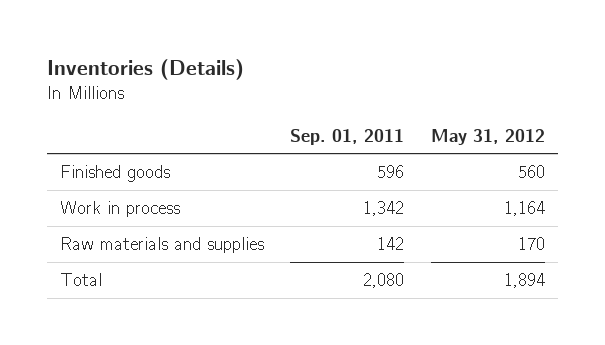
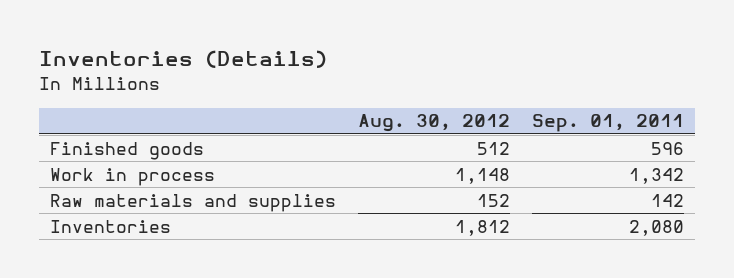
- | Sep. 01, 2011 | May 31, 2012
+ | Aug. 30, 2012 | Sep. 01, 2011
- Total | 2,080 | 1,894
+ Inventories | 1,812 | 2,080

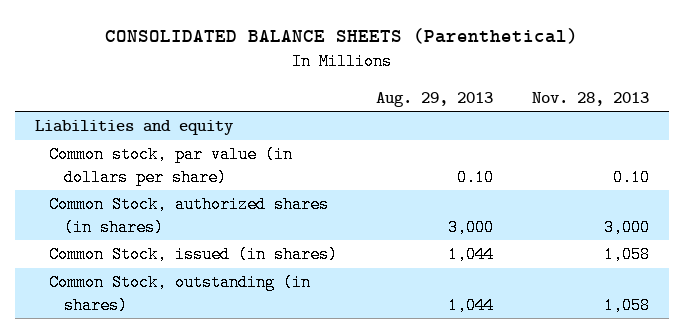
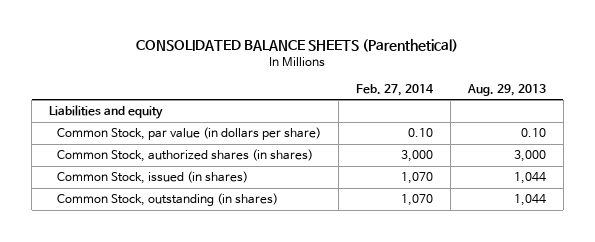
- | Aug. 29, 2013 | Nov. 28, 2013
+ | Feb. 27, 2014 | Aug. 29, 2013
- Common stock, par value (in dollars per share) | 0.10 | 0.10
+ Common Stock, par value (in dollars per share) | 0.10 | 0.10

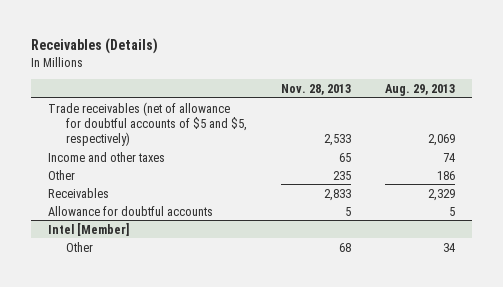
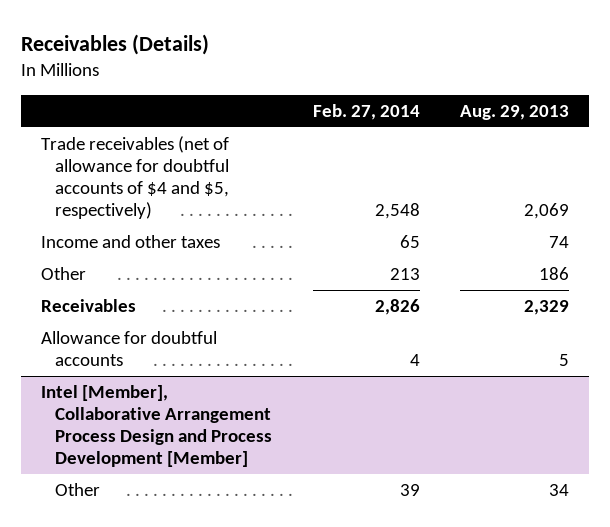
- | Nov. 28, 2013 | Aug. 29, 2013
+ | Feb. 27, 2014 | Aug. 29, 2013
- Trade receivables (net of allowance for doubtful accounts of $5 and $5, respectively) | 2,533 | 2,069
+ Trade receivables (net of allowance for doubtful accounts of $4 and $5, respectively) | 2,548 | 2,069
- Intel [Member]
+ Intel [Member], Collaborative Arrangement Process Design and Process Development [Member]

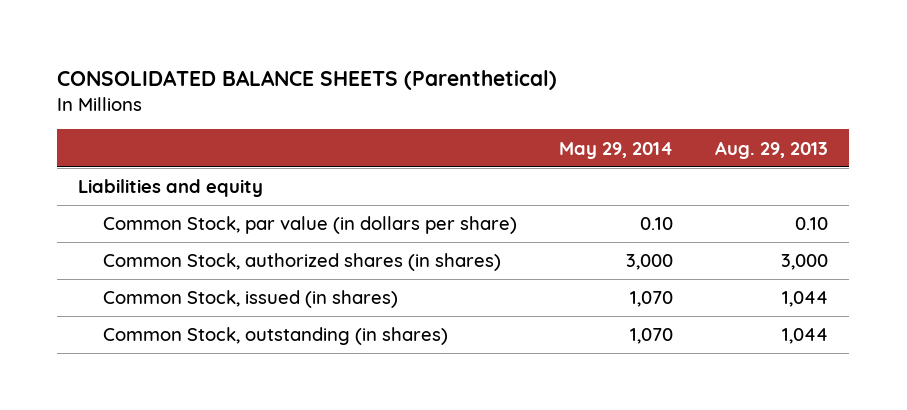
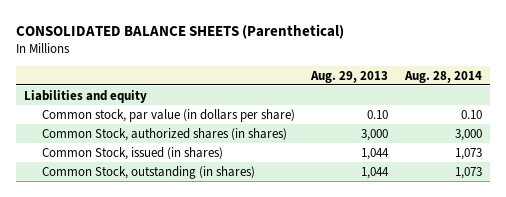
- | May 29, 2014 | Aug. 29, 2013
+ | Aug. 29, 2013 | Aug. 28, 2014
- Common Stock, par value (in dollars per share) | 0.10 | 0.10
+ Common stock, par value (in dollars per share) | 0.10 | 0.10

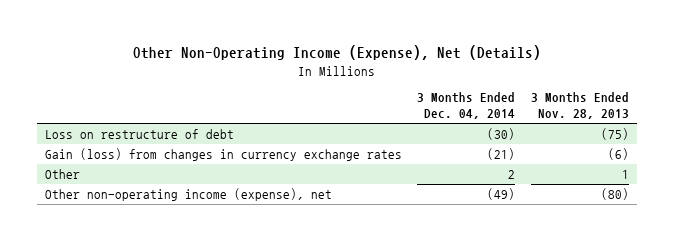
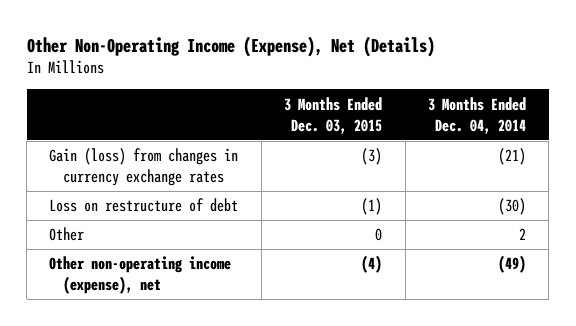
- | 3 Months Ended Dec. 04, 2014 | 3 Months Ended Nov. 28, 2013
+ | 3 Months Ended Dec. 03, 2015 | 3 Months Ended Dec. 04, 2014
moved down: Loss on restructure of debt | (1) | (30)

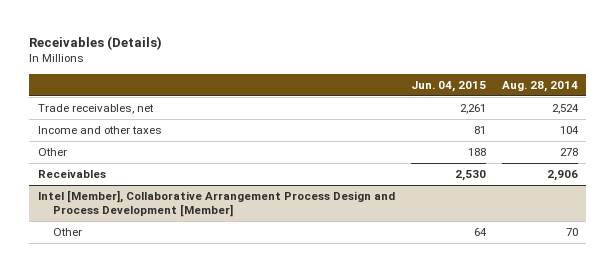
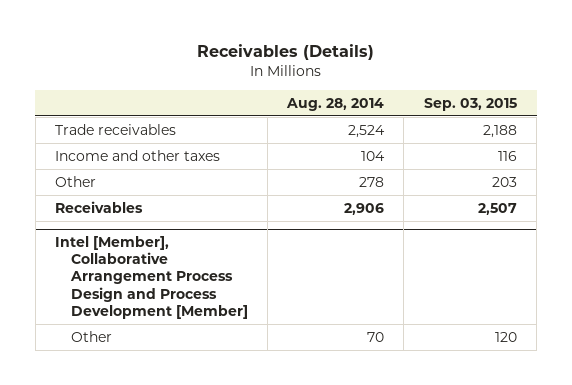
- | Jun. 04, 2015 | Aug. 28, 2014
+ | Aug. 28, 2014 | Sep. 03, 2015
- Trade receivables, net | 2,261 | 2,524
+ Trade receivables | 2,524 | 2,188

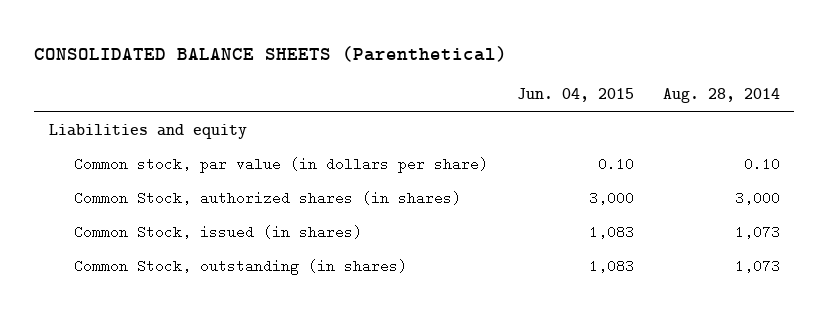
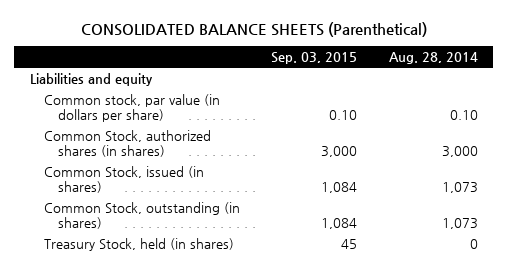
- | Jun. 04, 2015 | Aug. 28, 2014
+ | Sep. 03, 2015 | Aug. 28, 2014
+ Treasury Stock, held (in shares) | 45 | 0

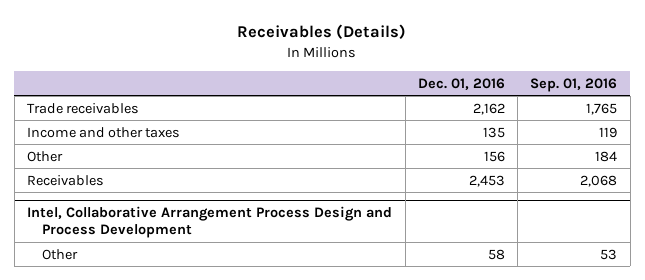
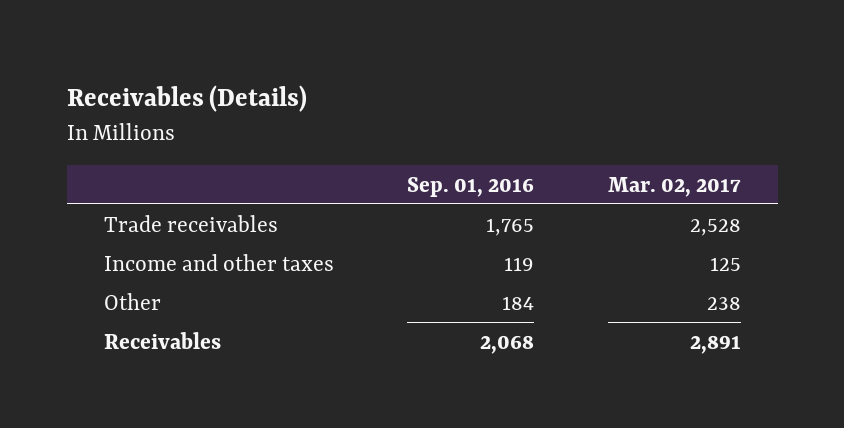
- | Dec. 01, 2016 | Sep. 01, 2016
+ | Sep. 01, 2016 | Mar. 02, 2017
- Intel, Collaborative Arrangement Process Design and Process Development
- Other | 58 | 53

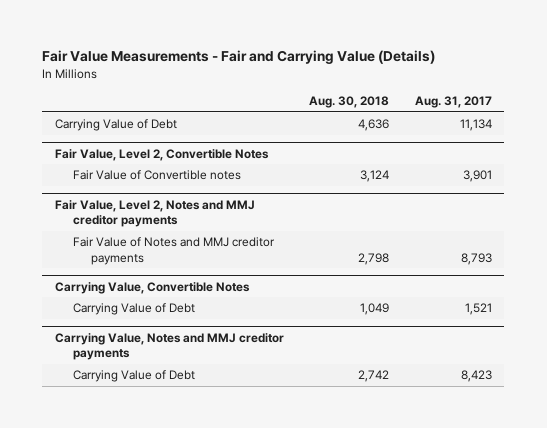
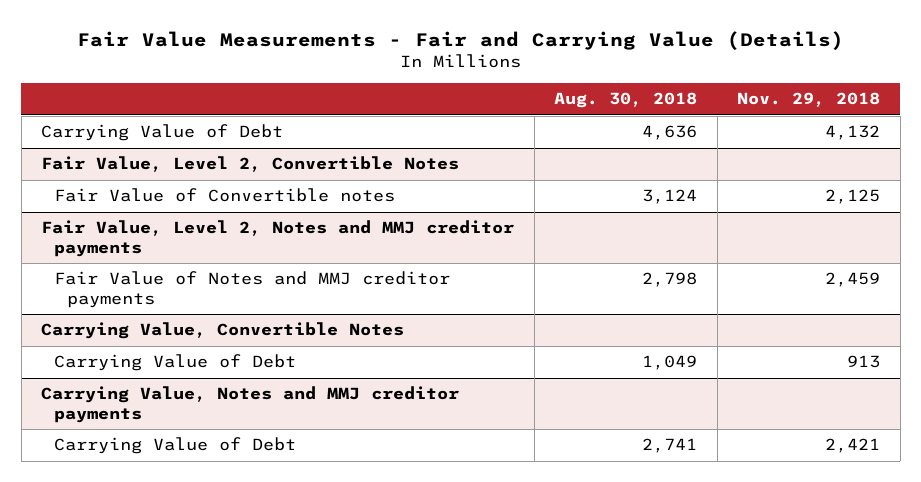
- | Aug. 30, 2018 | Aug. 31, 2017
+ | Aug. 30, 2018 | Nov. 29, 2018
@ Carrying Value, Notes and MMJ creditor payments
- Carrying Value of Debt | 2,742 | 8,423
+ Carrying Value of Debt | 2,741 | 2,421

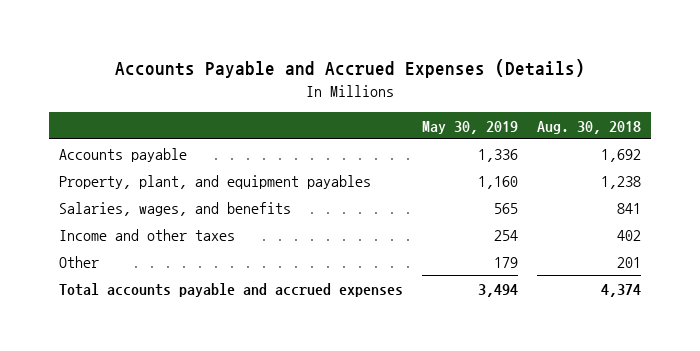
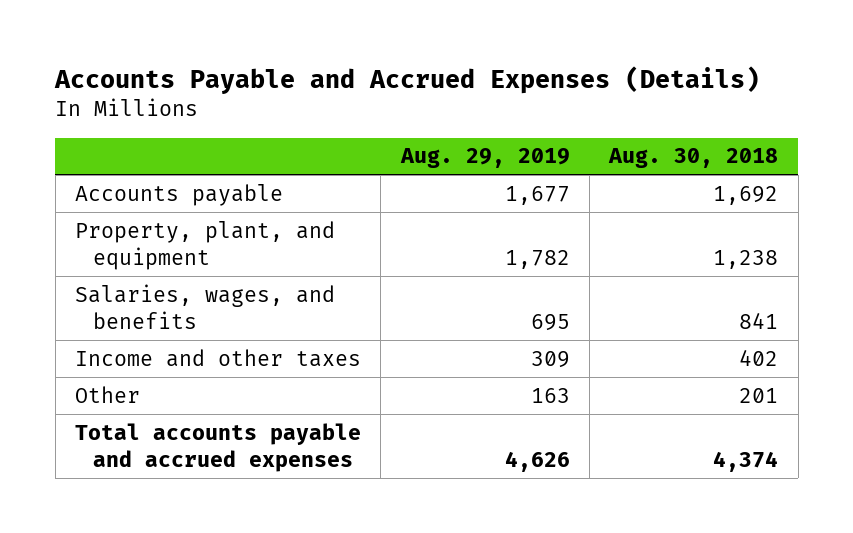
- | May 30, 2019 | Aug. 30, 2018
+ | Aug. 29, 2019 | Aug. 30, 2018
- Property, plant, and equipment payables | 1,160 | 1,238
+ Property, plant, and equipment | 1,782 | 1,238

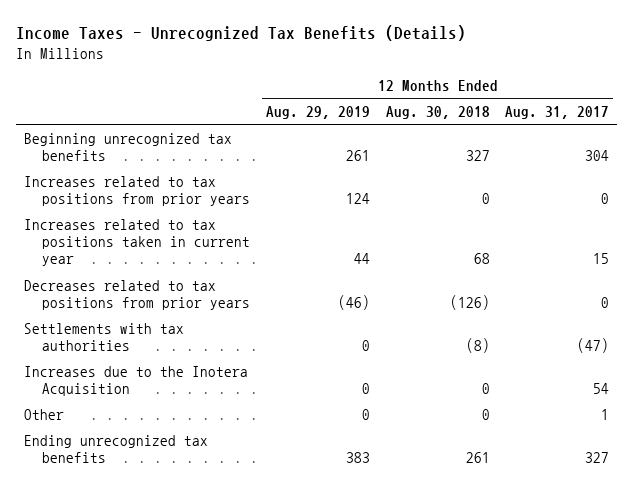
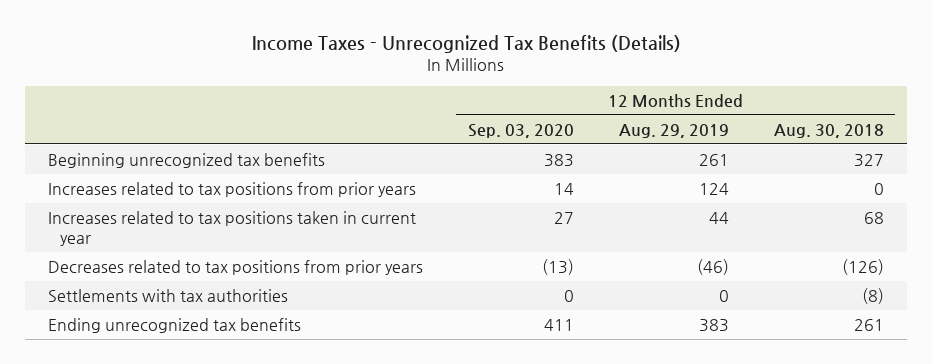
- | 12 Months Ended Aug. 29, 2019 | 12 Months Ended Aug. 30, 2018 | 12 Months Ended Aug. 31, 2017
+ | 12 Months Ended Sep. 03, 2020 | 12 Months Ended Aug. 29, 2019 | 12 Months Ended Aug. 30, 2018
- Increases due to the Inotera Acquisition | 0 | 0 | 54
- Other | 0 | 0 | 1

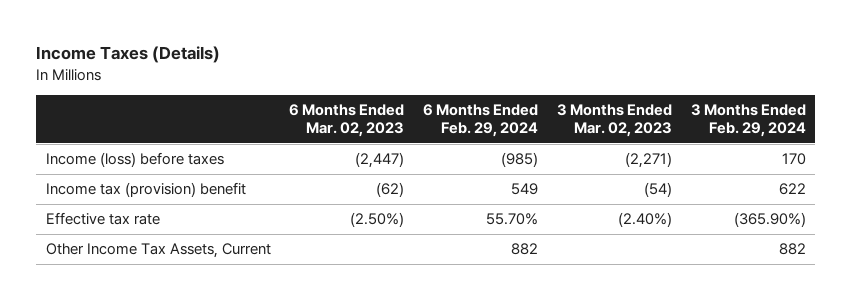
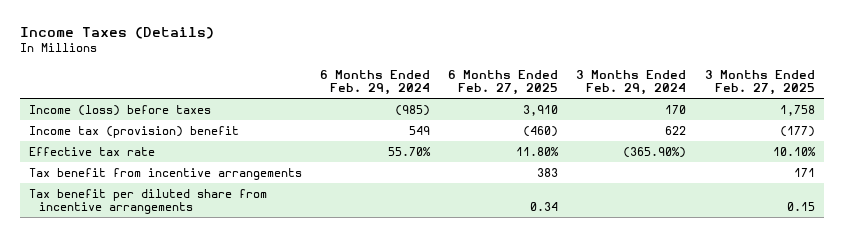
- | 6 Months Ended Mar. 02, 2023 | 6 Months Ended Feb. 29, 2024 | 3 Months Ended Mar. 02, 2023 | 3 Months Ended Feb. 29, 2024
+ | 6 Months Ended Feb. 29, 2024 | 6 Months Ended Feb. 27, 2025 | 3 Months Ended Feb. 29, 2024 | 3 Months Ended Feb. 27, 2025
- Other Income Tax Assets, Current | | 882 | | 882
+ Tax benefit from incentive arrangements | | 383 | | 171
+ Tax benefit per diluted share from incentive arrangements | | 0.34 | | 0.15

